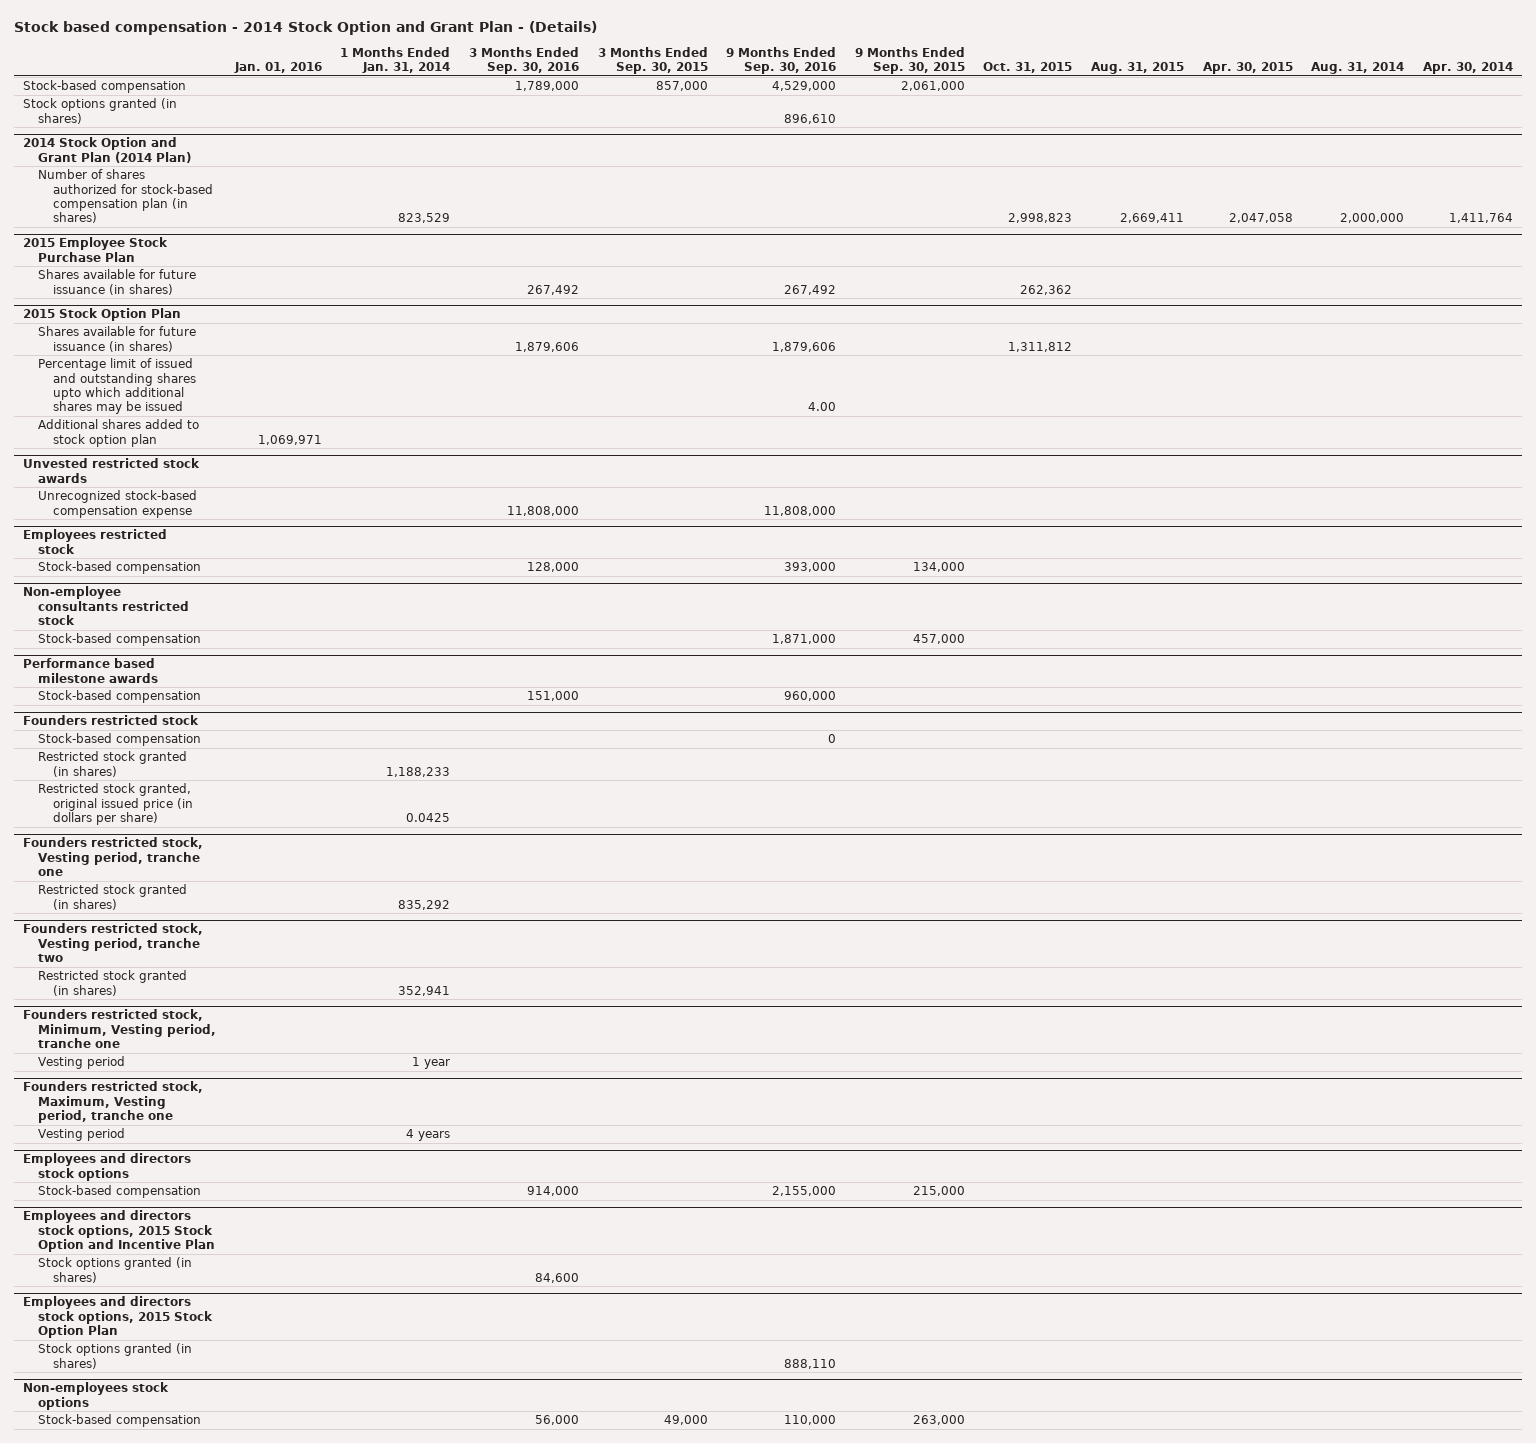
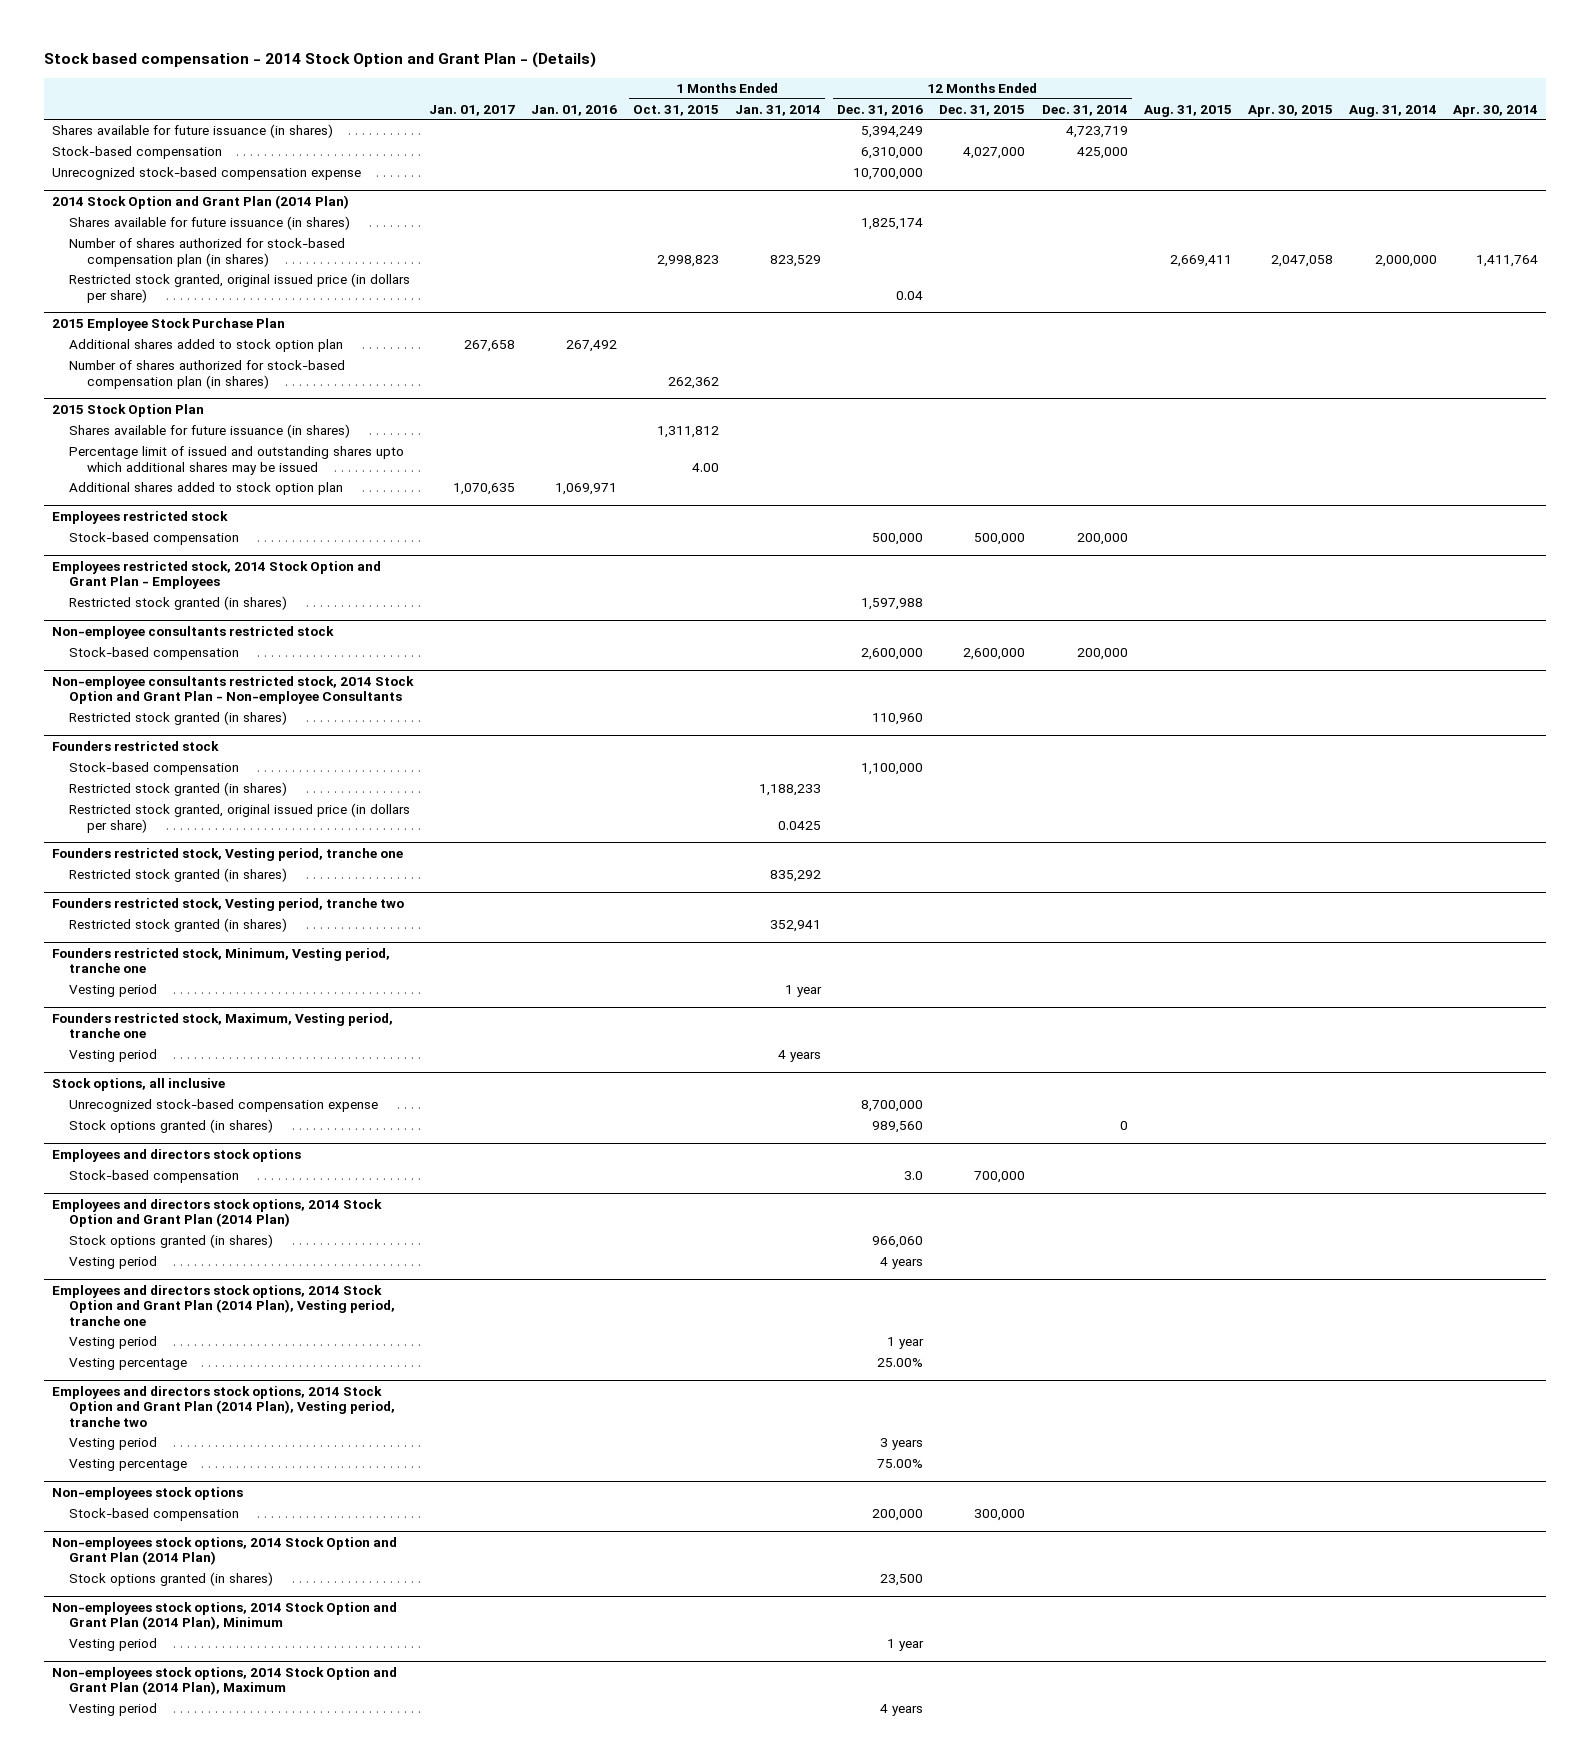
- | Jan. 01, 2016 | 1 Months Ended Jan. 31, 2014 | 3 Months Ended Sep. 30, 2016 | 3 Months Ended Sep. 30, 2015 | 9 Months Ended Sep. 30, 2016 | 9 Months Ended Sep. 30, 2015 | Oct. 31, 2015 | Aug. 31, 2015 | Apr. 30, 2015 | Aug. 31, 2014 | Apr. 30, 2014
+ | Jan. 01, 2017 | Jan. 01, 2016 | 1 Months Ended Oct. 31, 2015 | 1 Months Ended Jan. 31, 2014 | 12 Months Ended Dec. 31, 2016 | 12 Months Ended Dec. 31, 2015 | 12 Months Ended Dec. 31, 2014 | Aug. 31, 2015 | Apr. 30, 2015 | Aug. 31, 2014 | Apr. 30, 2014
+ Shares available for future issuance (in shares) | | | | | 5,394,249 | | 4,723,719 | | | |
- Stock options granted (in shares) | | | | | 896,610 | | | | | |
+ Unrecognized stock-based compensation expense | | | | | 10,700,000 | | | | | |
@ 2014 Stock Option and Grant Plan (2014 Plan)
+ Shares available for future issuance (in shares) | | | | | 1,825,174 | | | | | |
+ Restricted stock granted, original issued price (in dollars per share) | | | | | 0.04 | | | | | |
@ 2015 Employee Stock Purchase Plan
- Shares available for future issuance (in shares) | | | 267,492 | | 267,492 | | 262,362 | | | |
+ Additional shares added to stock option plan | 267,658 | 267,492 | | | | | | | | |
+ Number of shares authorized for stock-based compensation plan (in shares) | | | 262,362 | | | | | | | |
- Unvested restricted stock awards
- Unrecognized stock-based compensation expense | | | 11,808,000 | | 11,808,000 | | | | | |
+ Employees restricted stock, 2014 Stock Option and Grant Plan - Employees
+ Restricted stock granted (in shares) | | | | | 1,597,988 | | | | | |
- Performance based milestone awards
- Stock-based compensation | | | 151,000 | | 960,000 | | | | | |
+ Non-employee consultants restricted stock, 2014 Stock Option and Grant Plan - Non-employee Consultants
+ Restricted stock granted (in shares) | | | | | 110,960 | | | | | |
+ Stock options, all inclusive
+ Unrecognized stock-based compensation expense | | | | | 8,700,000 | | | | | |
+ Stock options granted (in shares) | | | | | 989,560 | | 0 | | | |
- Employees and directors stock options, 2015 Stock Option and Incentive Plan
- Stock options granted (in shares) | | | 84,600 | | | | | | | |
- Employees and directors stock options, 2015 Stock Option Plan
+ Employees and directors stock options, 2014 Stock Option and Grant Plan (2014 Plan)
+ Vesting period | | | | | 4 years | | | | | |
+ Employees and directors stock options, 2014 Stock Option and Grant Plan (2014 Plan), Vesting period, tranche one
+ Vesting period | | | | | 1 year | | | | | |
+ Vesting percentage | | | | | 25.00% | | | | | |
+ Employees and directors stock options, 2014 Stock Option and Grant Plan (2014 Plan), Vesting period, tranche two
+ Vesting period | | | | | 3 years | | | | | |
+ Vesting percentage | | | | | 75.00% | | | | | |
+ Non-employees stock options, 2014 Stock Option and Grant Plan (2014 Plan)
+ Stock options granted (in shares) | | | | | 23,500 | | | | | |
+ Non-employees stock options, 2014 Stock Option and Grant Plan (2014 Plan), Minimum
+ Vesting period | | | | | 1 year | | | | | |
+ Non-employees stock options, 2014 Stock Option and Grant Plan (2014 Plan), Maximum
+ Vesting period | | | | | 4 years | | | | | |

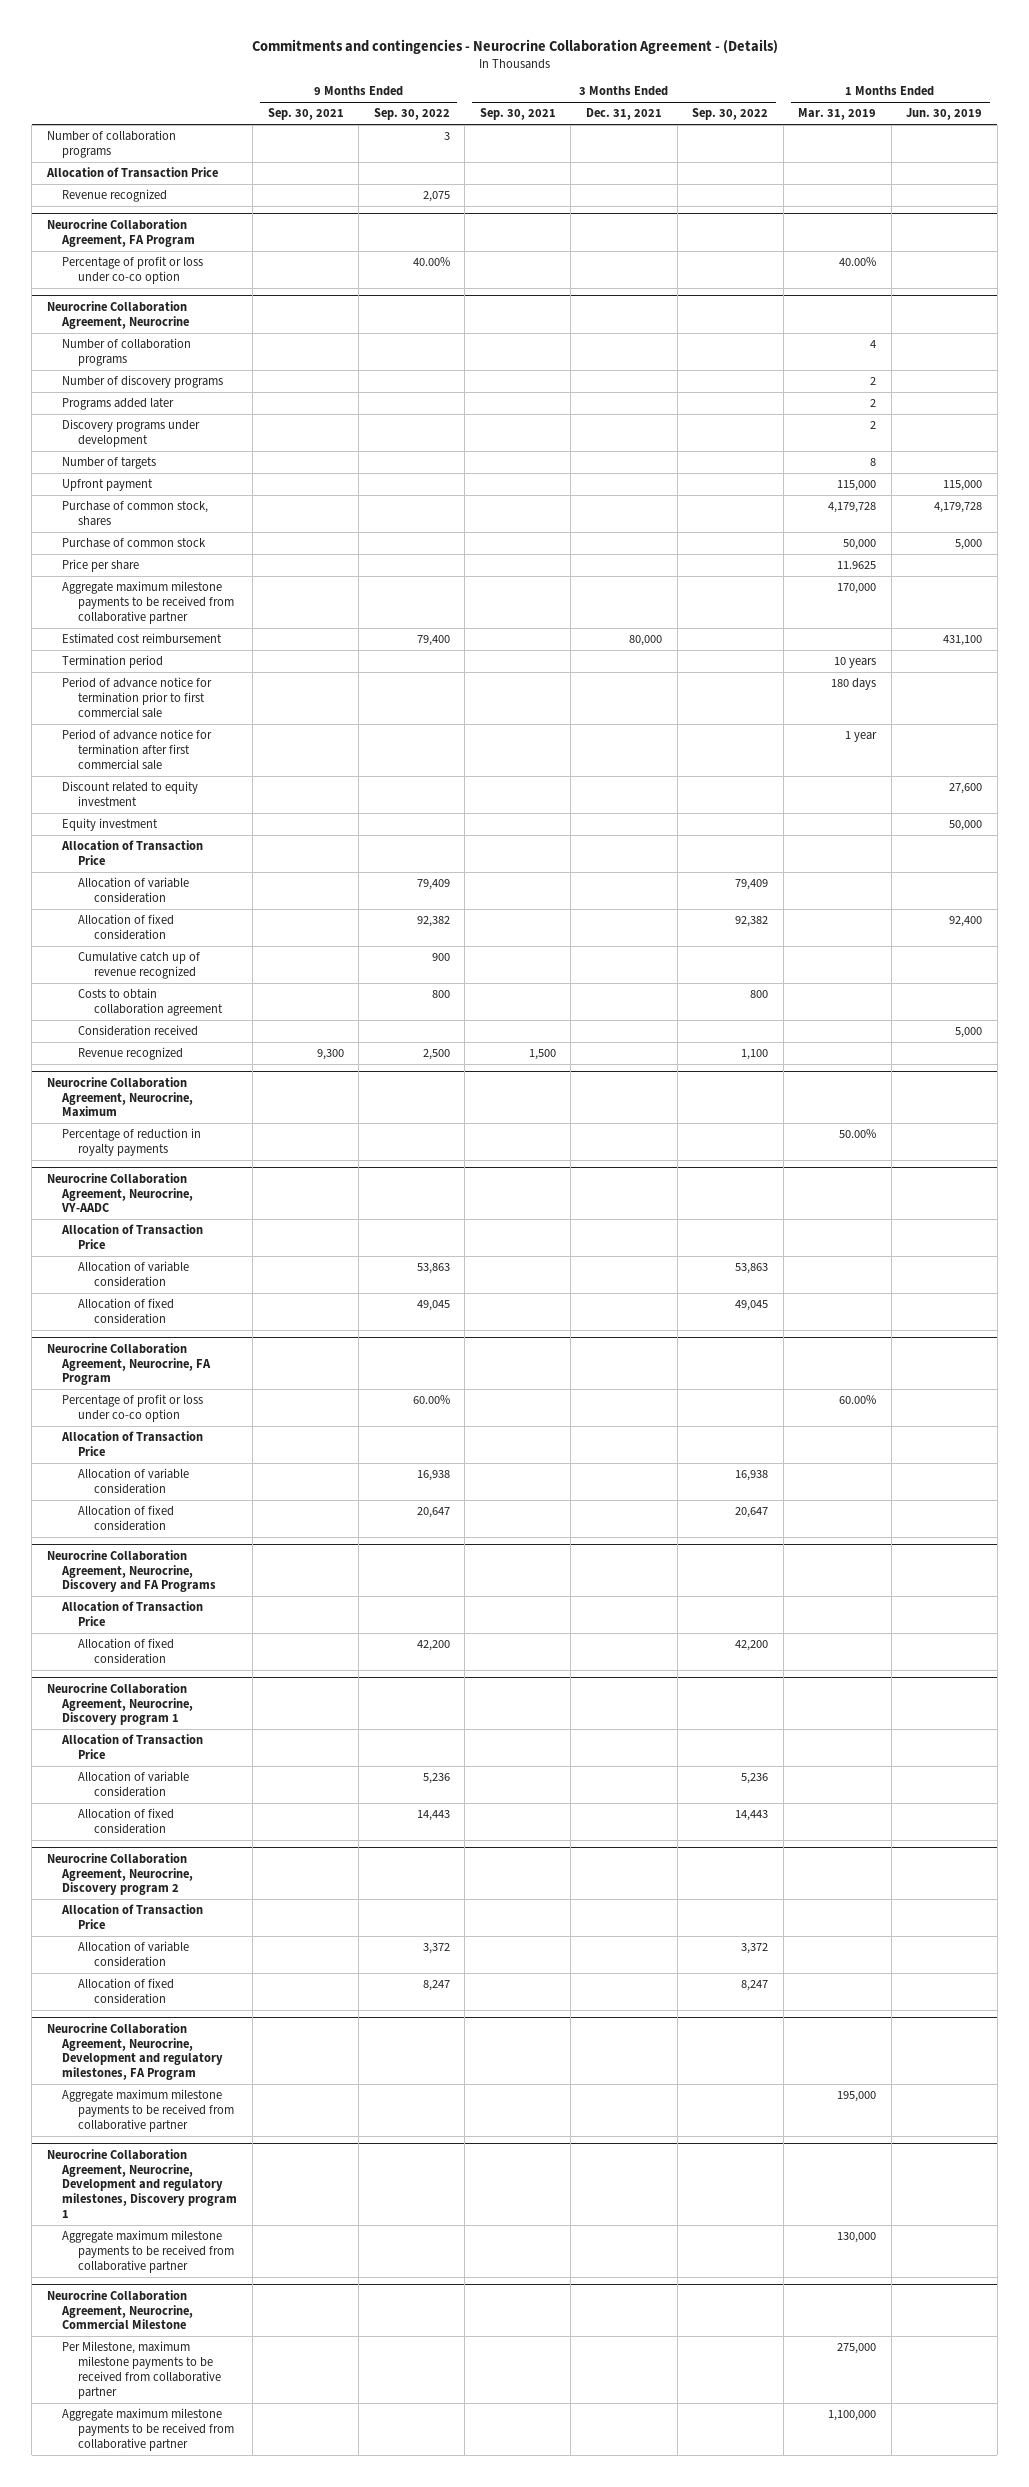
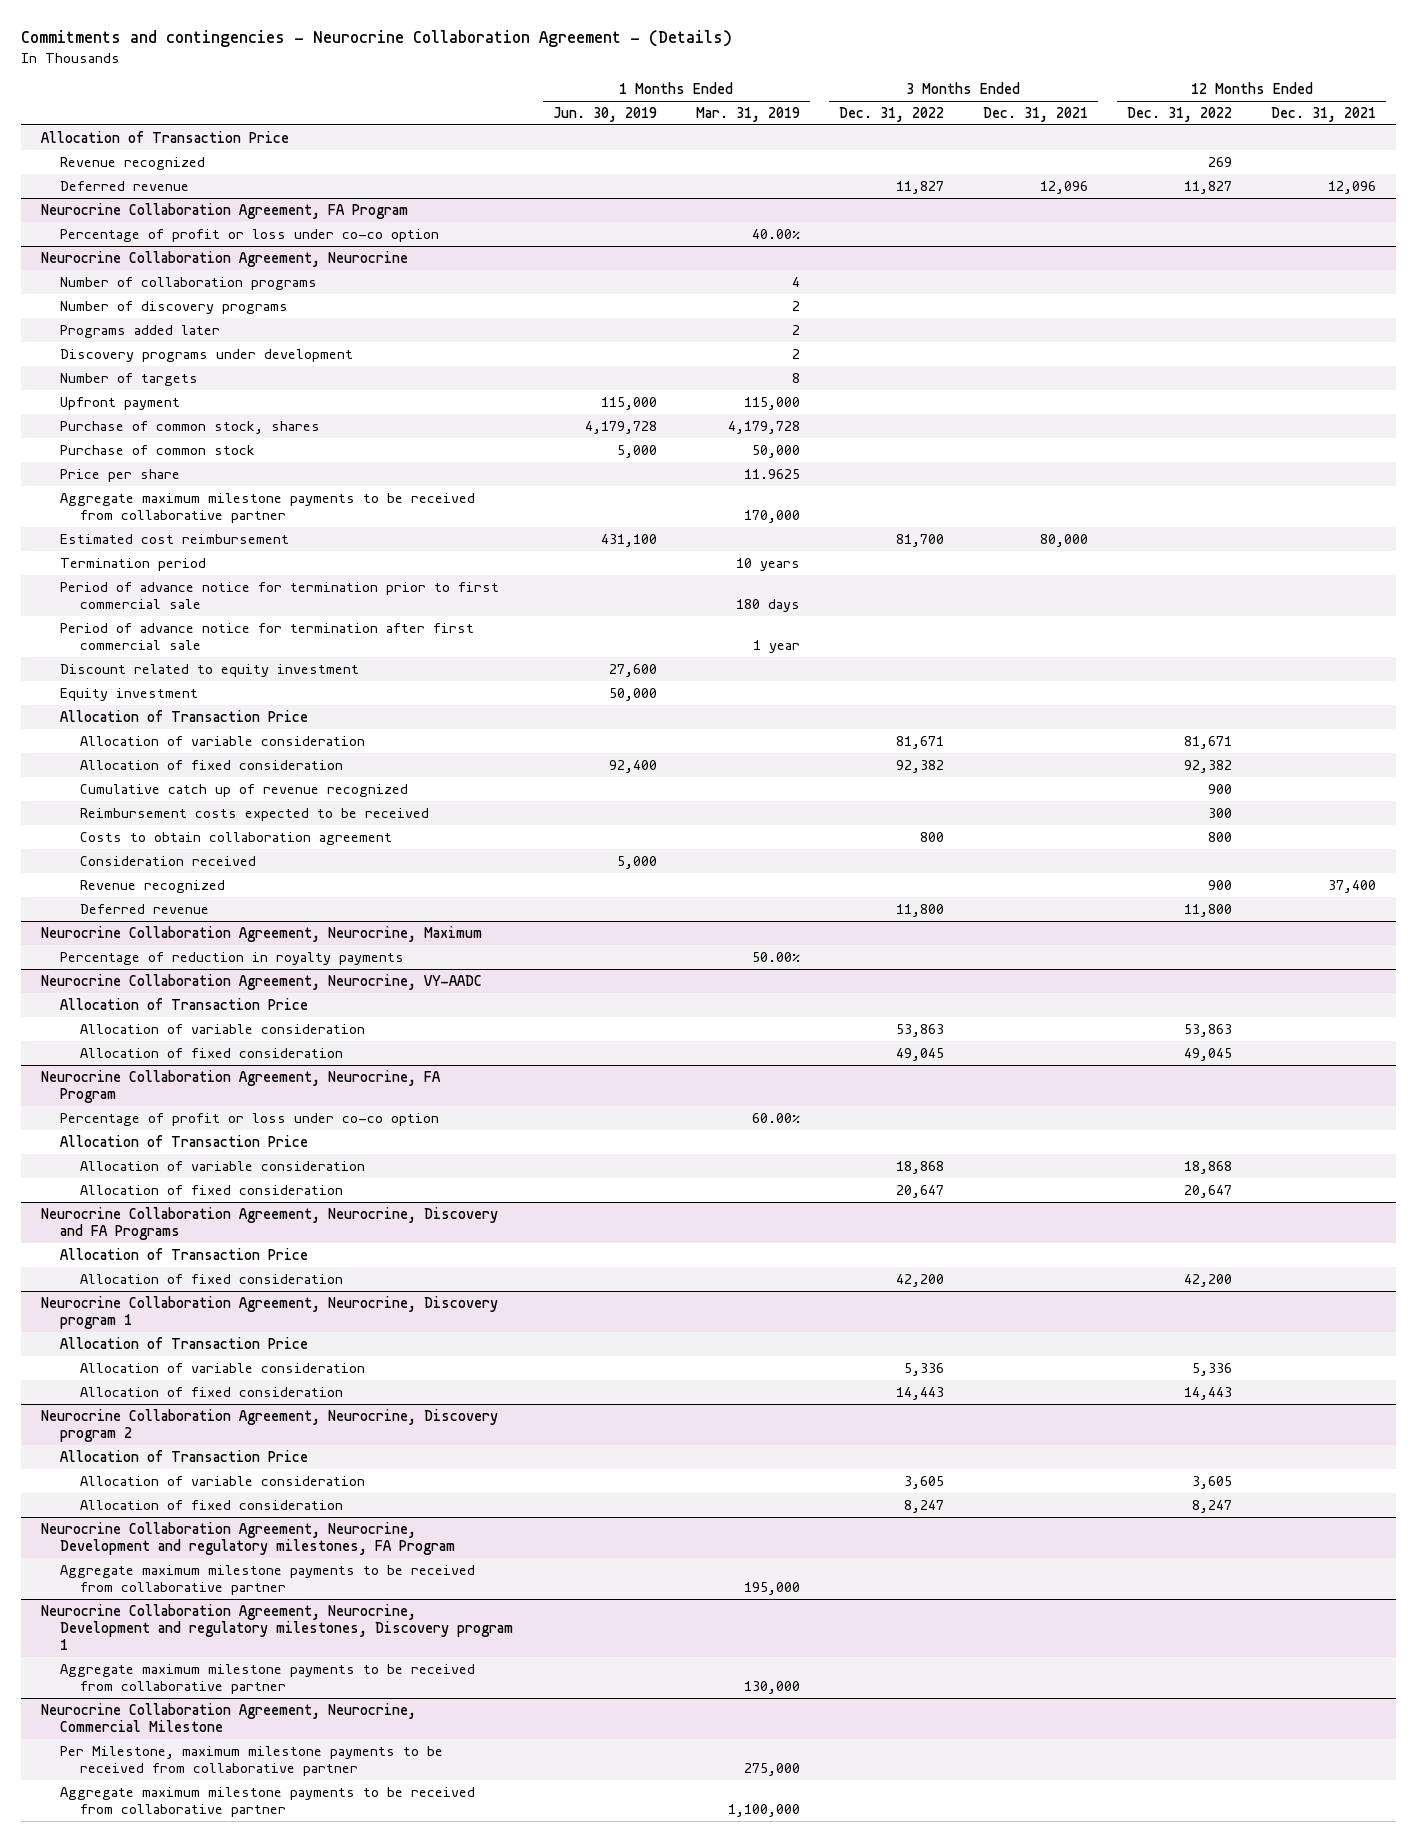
- | 9 Months Ended Sep. 30, 2021 | 9 Months Ended Sep. 30, 2022 | 3 Months Ended Sep. 30, 2021 | 3 Months Ended Dec. 31, 2021 | 3 Months Ended Sep. 30, 2022 | 1 Months Ended Mar. 31, 2019 | 1 Months Ended Jun. 30, 2019
+ | 1 Months Ended Jun. 30, 2019 | 1 Months Ended Mar. 31, 2019 | 3 Months Ended Dec. 31, 2022 | 3 Months Ended Dec. 31, 2021 | 12 Months Ended Dec. 31, 2022 | 12 Months Ended Dec. 31, 2021
- Number of collaboration programs | | 3 | | | | |
+ Deferred revenue | | | 11,827 | 12,096 | 11,827 | 12,096
@ Neurocrine Collaboration Agreement, Neurocrine
+ Reimbursement costs expected to be received | | | | | 300 |
+ Deferred revenue | | | 11,800 | | 11,800 |

